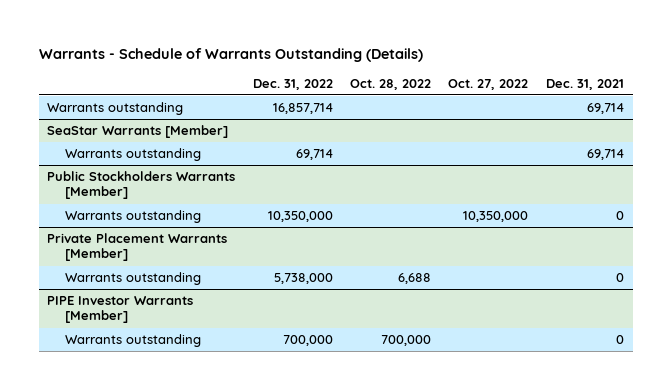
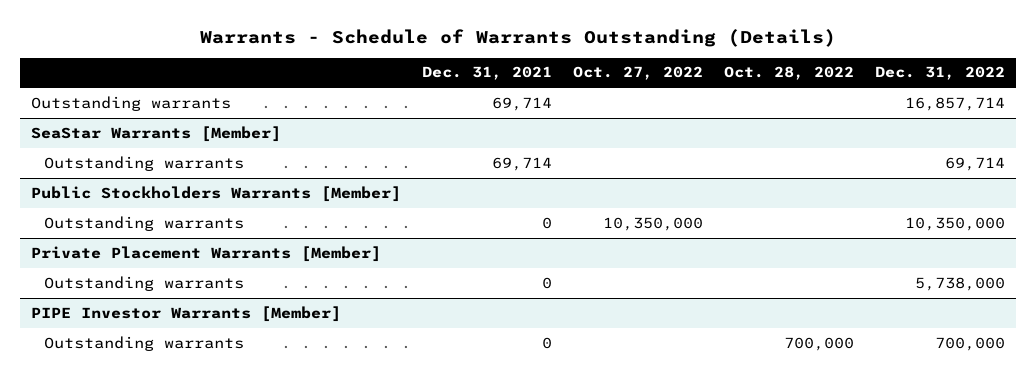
- | Dec. 31, 2022 | Oct. 28, 2022 | Oct. 27, 2022 | Dec. 31, 2021
+ | Dec. 31, 2021 | Oct. 27, 2022 | Oct. 28, 2022 | Dec. 31, 2022
- Warrants outstanding | 16,857,714 | | | 69,714
+ Outstanding warrants | 69,714 | | | 16,857,714
@ SeaStar Warrants [Member]
- Warrants outstanding | 69,714 | | | 69,714
+ Outstanding warrants | 69,714 | | | 69,714
@ Public Stockholders Warrants [Member]
- Warrants outstanding | 10,350,000 | | 10,350,000 | 0
+ Outstanding warrants | 0 | 10,350,000 | | 10,350,000
@ Private Placement Warrants [Member]
- Warrants outstanding | 5,738,000 | 6,688 | | 0
+ Outstanding warrants | 0 | | | 5,738,000
@ PIPE Investor Warrants [Member]
- Warrants outstanding | 700,000 | 700,000 | | 0
+ Outstanding warrants | 0 | | 700,000 | 700,000

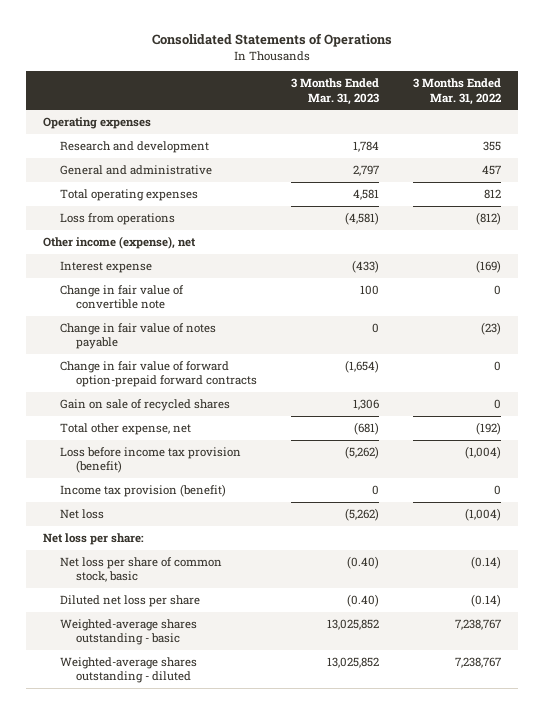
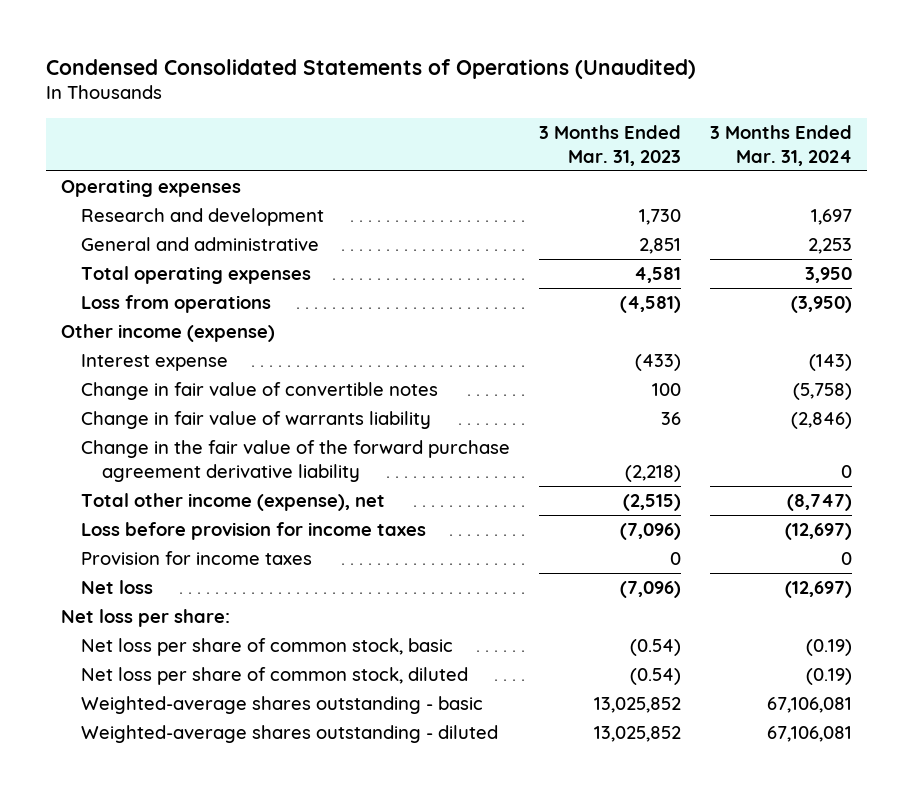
- Consolidated Statements of Operations
+ Condensed Consolidated Statements of Operations (Unaudited)
- | 3 Months Ended Mar. 31, 2023 | 3 Months Ended Mar. 31, 2022
+ | 3 Months Ended Mar. 31, 2023 | 3 Months Ended Mar. 31, 2024
- Research and development | 1,784 | 355
- General and administrative | 2,797 | 457
+ Research and development | 1,730 | 1,697
+ General and administrative | 2,851 | 2,253
- Other income (expense), net
+ Other income (expense)
- Change in fair value of convertible note | 100 | 0
- Change in fair value of notes payable | 0 | (23)
- Change in fair value of forward option-prepaid forward contracts | (1,654) | 0
- Gain on sale of recycled shares | 1,306 | 0
- Total other expense, net | (681) | (192)
- Loss before income tax provision (benefit) | (5,262) | (1,004)
- Income tax provision (benefit) | 0 | 0
- Net loss | (5,262) | (1,004)
+ Change in fair value of convertible notes | 100 | (5,758)
+ Change in fair value of warrants liability | 36 | (2,846)
+ Change in the fair value of the forward purchase agreement derivative liability | (2,218) | 0
+ Total other income (expense), net | (2,515) | (8,747)
+ Loss before provision for income taxes | (7,096) | (12,697)
+ Provision for income taxes | 0 | 0
+ Net loss | (7,096) | (12,697)
- Net loss per share of common stock, basic | (0.40) | (0.14)
- Diluted net loss per share | (0.40) | (0.14)
+ Net loss per share of common stock, basic | (0.54) | (0.19)
+ Net loss per share of common stock, diluted | (0.54) | (0.19)

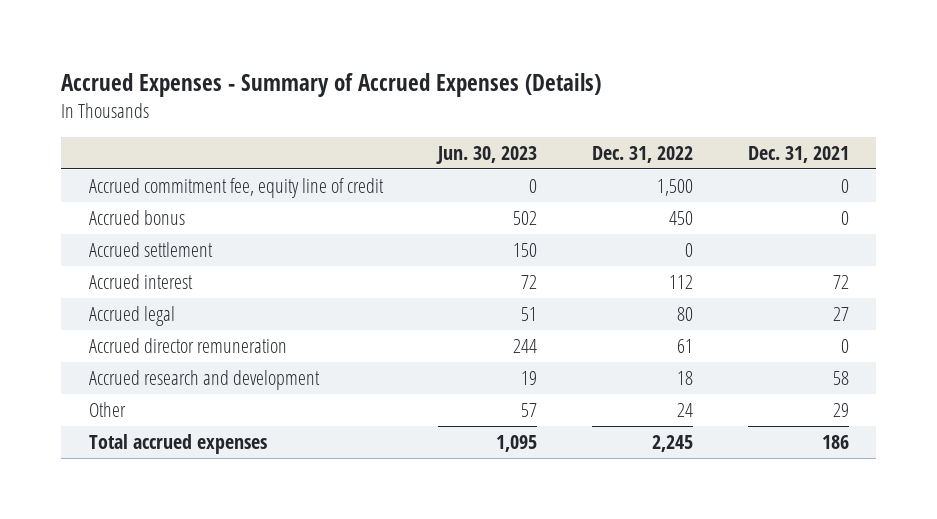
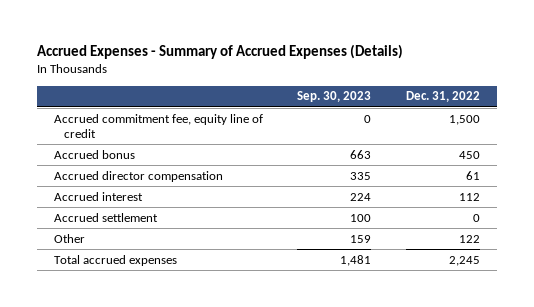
- | Jun. 30, 2023 | Dec. 31, 2022 | Dec. 31, 2021
+ | Sep. 30, 2023 | Dec. 31, 2022
+ Accrued director compensation | 335 | 61
- Accrued legal | 51 | 80 | 27
- Accrued director remuneration | 244 | 61 | 0
- Accrued research and development | 19 | 18 | 58
- Other | 57 | 24 | 29
moved down: Accrued settlement | 100 | 0
+ Other | 159 | 122

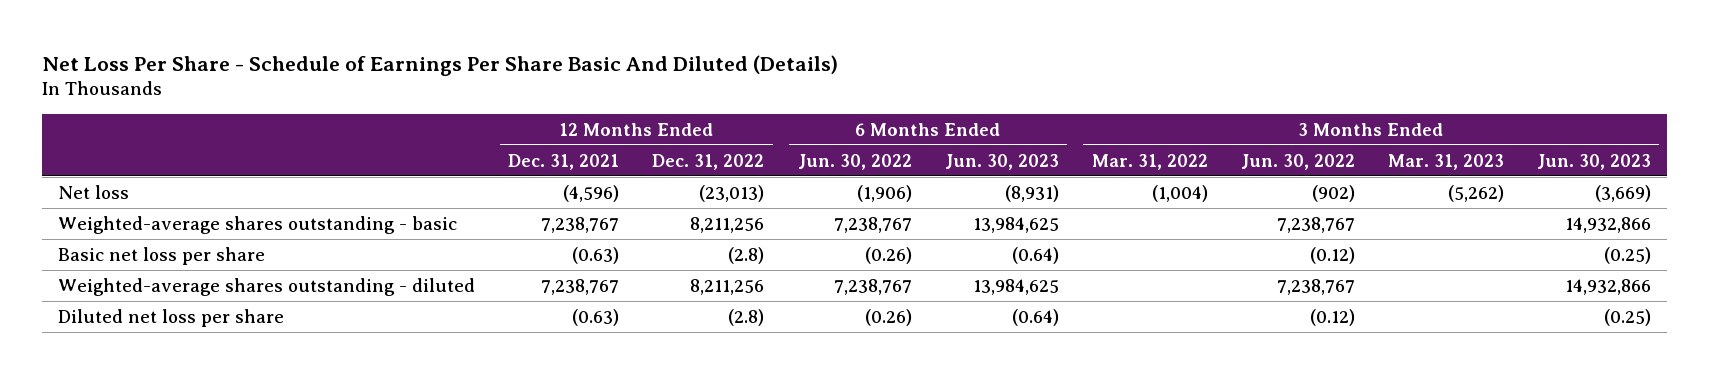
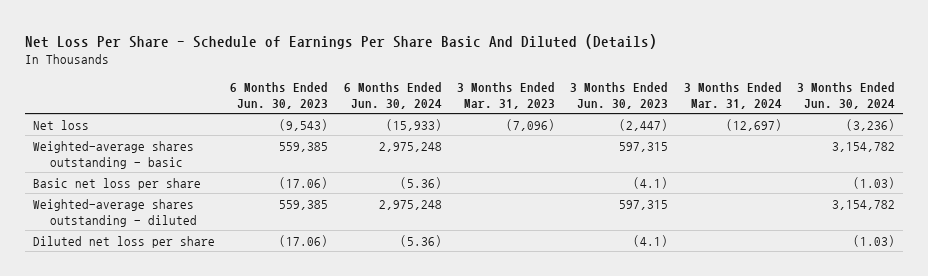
- | 12 Months Ended Dec. 31, 2021 | 12 Months Ended Dec. 31, 2022 | 6 Months Ended Jun. 30, 2022 | 6 Months Ended Jun. 30, 2023 | 3 Months Ended Mar. 31, 2022 | 3 Months Ended Jun. 30, 2022 | 3 Months Ended Mar. 31, 2023 | 3 Months Ended Jun. 30, 2023
+ | 6 Months Ended Jun. 30, 2023 | 6 Months Ended Jun. 30, 2024 | 3 Months Ended Mar. 31, 2023 | 3 Months Ended Jun. 30, 2023 | 3 Months Ended Mar. 31, 2024 | 3 Months Ended Jun. 30, 2024
- Net loss | (4,596) | (23,013) | (1,906) | (8,931) | (1,004) | (902) | (5,262) | (3,669)
- Weighted-average shares outstanding - basic | 7,238,767 | 8,211,256 | 7,238,767 | 13,984,625 | | 7,238,767 | | 14,932,866
- Basic net loss per share | (0.63) | (2.8) | (0.26) | (0.64) | | (0.12) | | (0.25)
- Weighted-average shares outstanding - diluted | 7,238,767 | 8,211,256 | 7,238,767 | 13,984,625 | | 7,238,767 | | 14,932,866
- Diluted net loss per share | (0.63) | (2.8) | (0.26) | (0.64) | | (0.12) | | (0.25)
+ Net loss | (9,543) | (15,933) | (7,096) | (2,447) | (12,697) | (3,236)
+ Weighted-average shares outstanding - basic | 559,385 | 2,975,248 | | 597,315 | | 3,154,782
+ Basic net loss per share | (17.06) | (5.36) | | (4.1) | | (1.03)
+ Weighted-average shares outstanding - diluted | 559,385 | 2,975,248 | | 597,315 | | 3,154,782
+ Diluted net loss per share | (17.06) | (5.36) | | (4.1) | | (1.03)

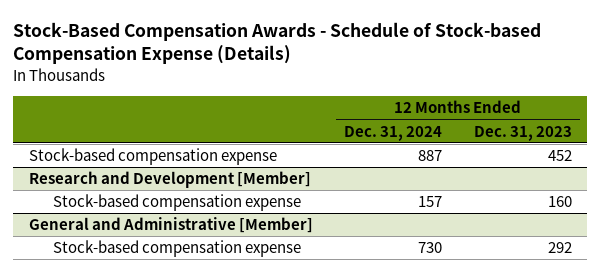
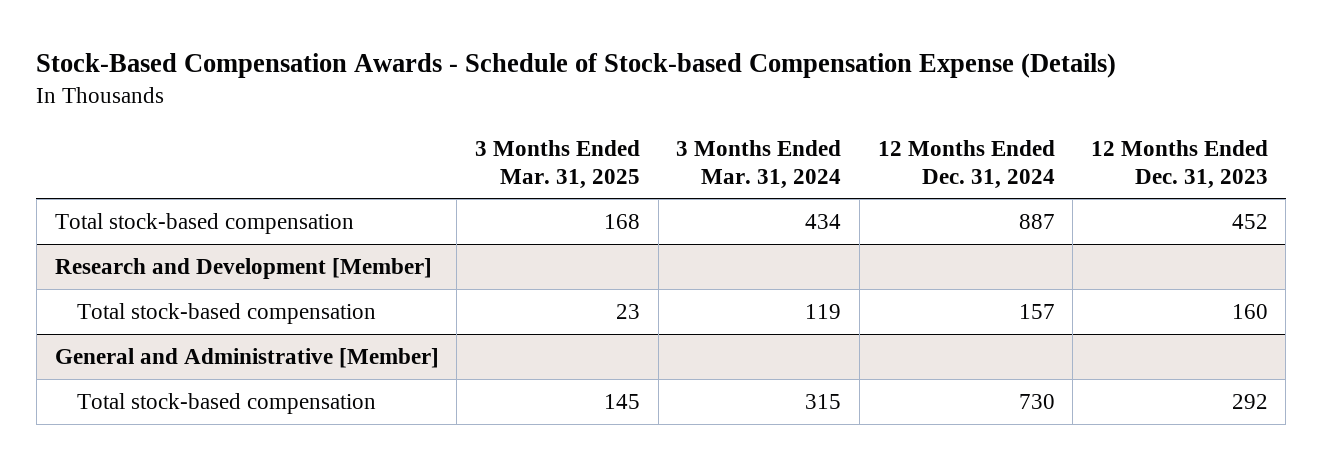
- | 12 Months Ended Dec. 31, 2024 | 12 Months Ended Dec. 31, 2023
+ | 3 Months Ended Mar. 31, 2025 | 3 Months Ended Mar. 31, 2024 | 12 Months Ended Dec. 31, 2024 | 12 Months Ended Dec. 31, 2023
- Stock-based compensation expense | 887 | 452
+ Total stock-based compensation | 168 | 434 | 887 | 452
@ Research and Development [Member]
- Stock-based compensation expense | 157 | 160
+ Total stock-based compensation | 23 | 119 | 157 | 160
@ General and Administrative [Member]
- Stock-based compensation expense | 730 | 292
+ Total stock-based compensation | 145 | 315 | 730 | 292

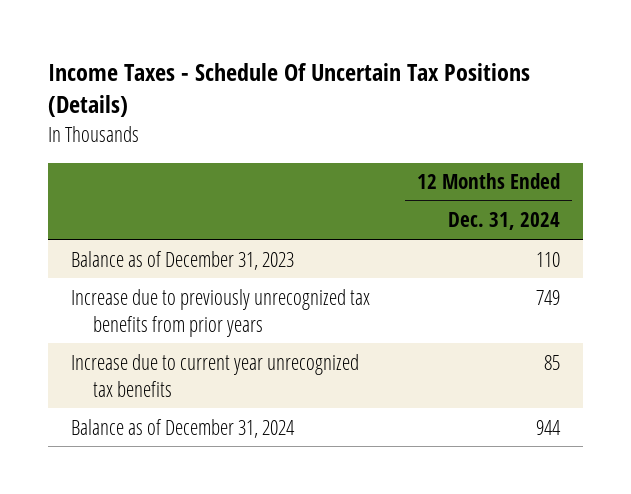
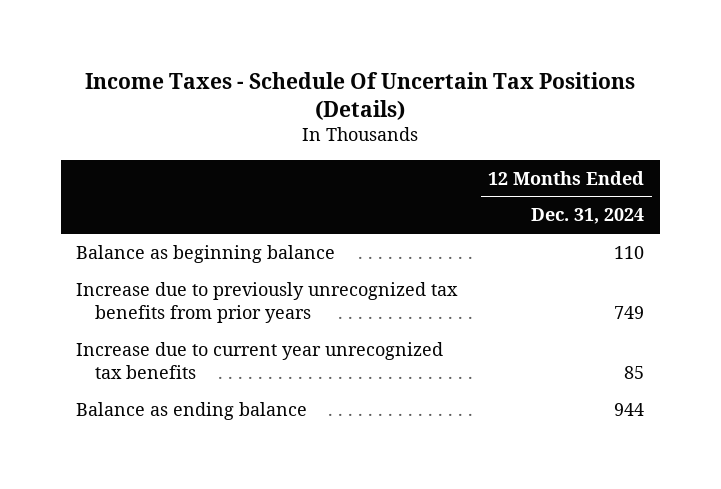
- Balance as of December 31, 2023 | 110
+ Balance as beginning balance | 110
- Balance as of December 31, 2024 | 944
+ Balance as ending balance | 944

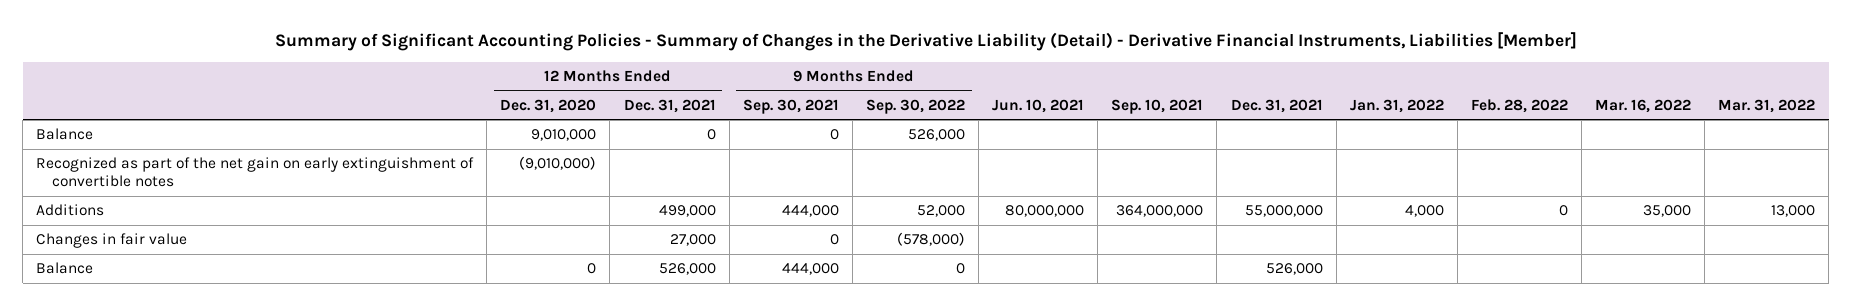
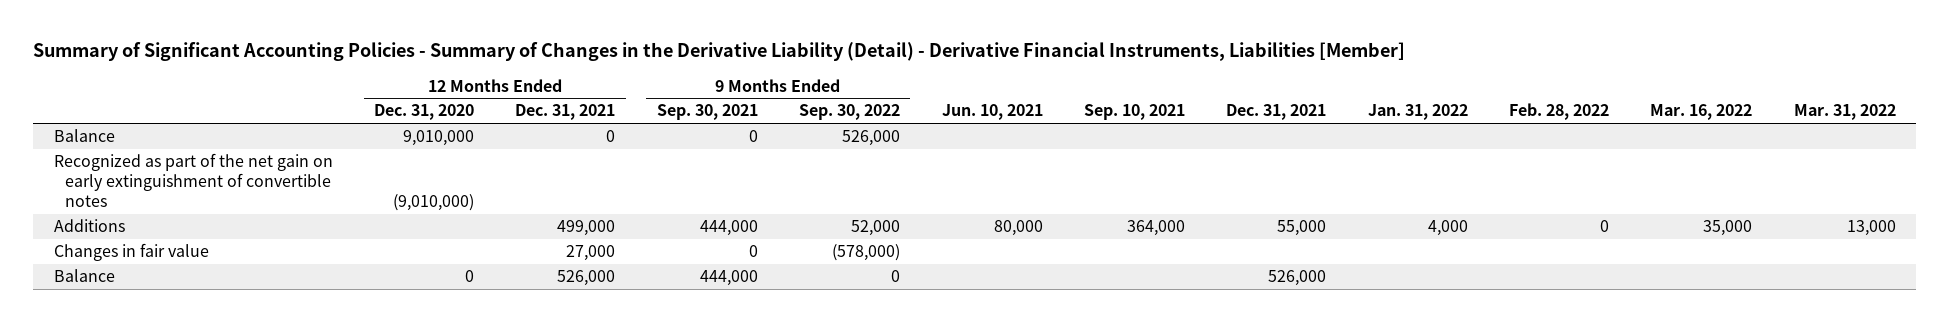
- Additions | | 499,000 | 444,000 | 52,000 | 80,000,000 | 364,000,000 | 55,000,000 | 4,000 | 0 | 35,000 | 13,000
+ Additions | | 499,000 | 444,000 | 52,000 | 80,000 | 364,000 | 55,000 | 4,000 | 0 | 35,000 | 13,000

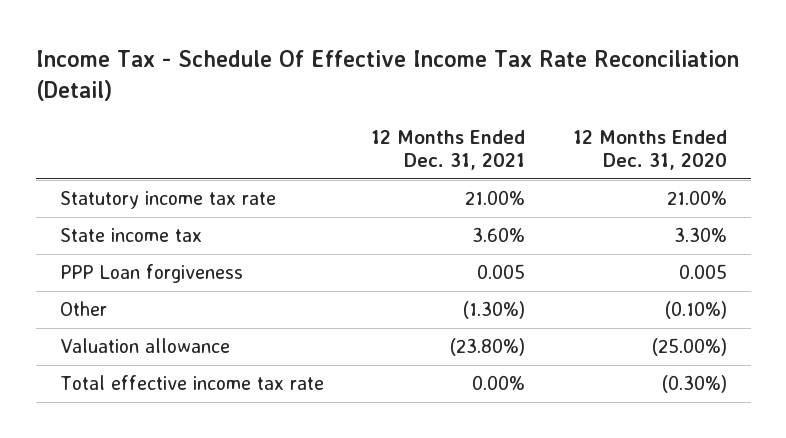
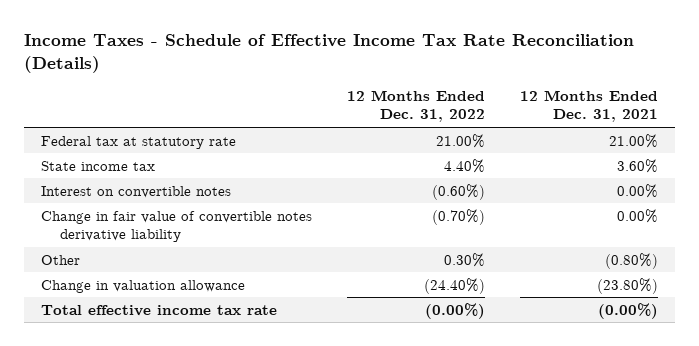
- Income Tax - Schedule Of Effective Income Tax Rate Reconciliation (Detail)
+ Income Taxes - Schedule of Effective Income Tax Rate Reconciliation (Details)
- | 12 Months Ended Dec. 31, 2021 | 12 Months Ended Dec. 31, 2020
+ | 12 Months Ended Dec. 31, 2022 | 12 Months Ended Dec. 31, 2021
- Statutory income tax rate | 21.00% | 21.00%
+ Federal tax at statutory rate | 21.00% | 21.00%
- PPP Loan forgiveness | 0.005 | 0.005
- Other | (1.30%) | (0.10%)
- Valuation allowance | (23.80%) | (25.00%)
- Total effective income tax rate | 0.00% | (0.30%)
+ Interest on convertible notes | (0.60%) | 0.00%
+ Change in fair value of convertible notes derivative liability | (0.70%) | 0.00%
+ Other | 0.30% | (0.80%)
+ Change in valuation allowance | (24.40%) | (23.80%)
+ Total effective income tax rate | (0.00%) | (0.00%)

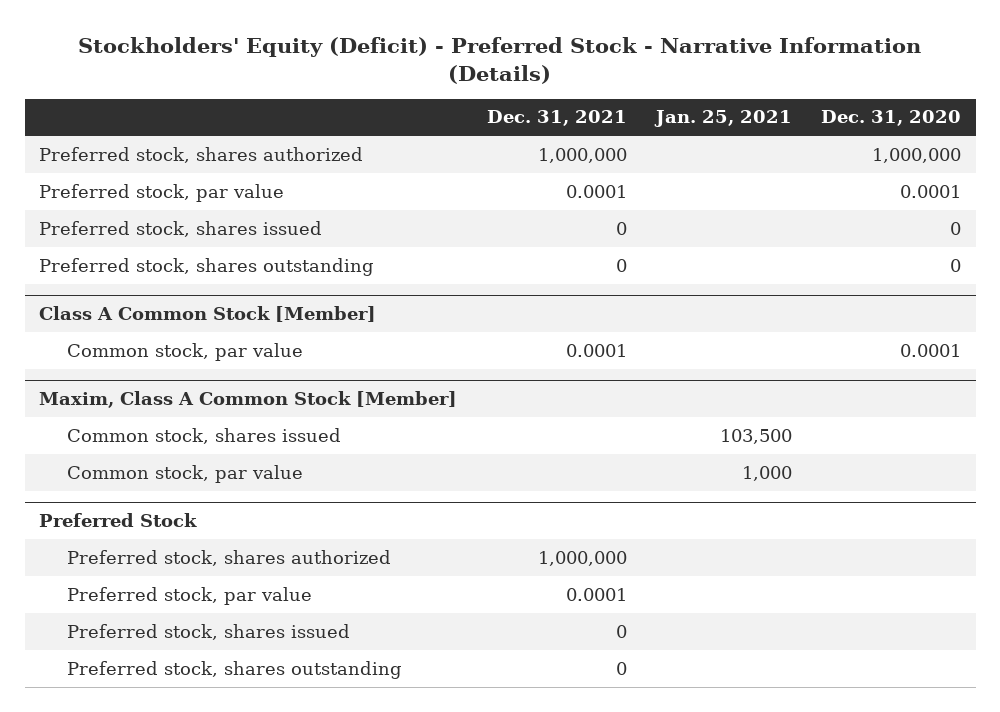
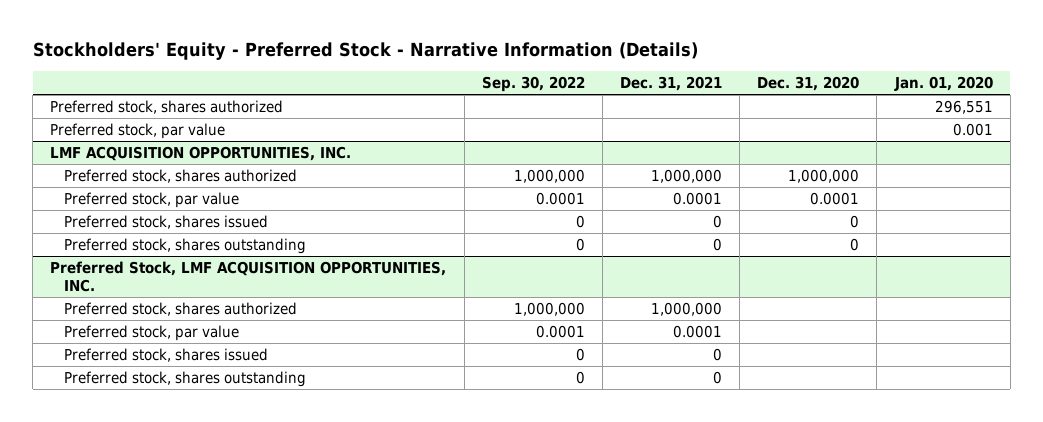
- Stockholders' Equity (Deficit) - Preferred Stock - Narrative Information (Details)
+ Stockholders' Equity - Preferred Stock - Narrative Information (Details)
- | Dec. 31, 2021 | Jan. 25, 2021 | Dec. 31, 2020
+ | Sep. 30, 2022 | Dec. 31, 2021 | Dec. 31, 2020 | Jan. 01, 2020
+ Preferred stock, shares authorized | | | | 296,551
+ Preferred stock, par value | | | | 0.001
+ LMF ACQUISITION OPPORTUNITIES, INC.
- Class A Common Stock [Member]
- Common stock, par value | 0.0001 | | 0.0001
- Maxim, Class A Common Stock [Member]
- Common stock, shares issued | | 103,500 |
- Common stock, par value | | 1,000 |
- Preferred Stock
+ Preferred Stock, LMF ACQUISITION OPPORTUNITIES, INC.

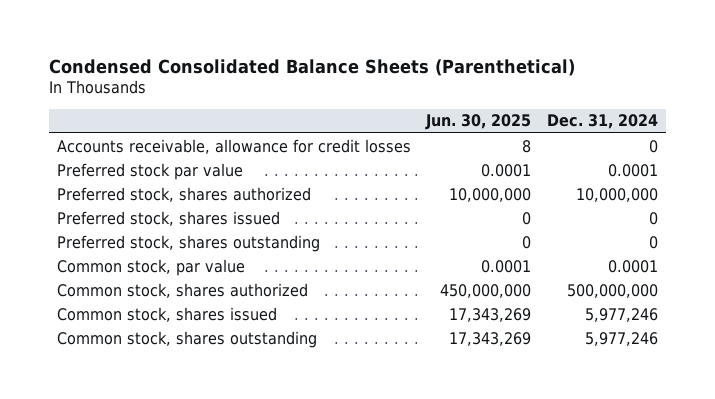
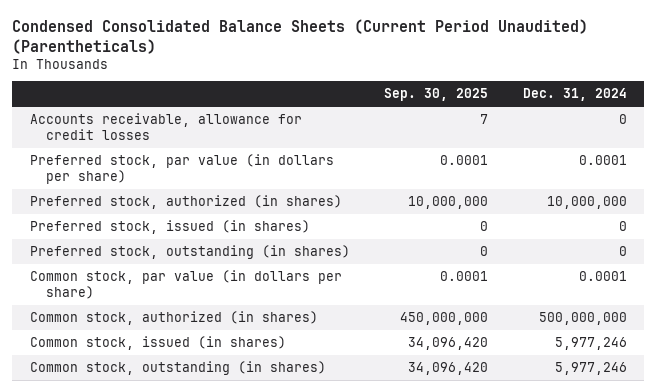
- Condensed Consolidated Balance Sheets (Parenthetical)
+ Condensed Consolidated Balance Sheets (Current Period Unaudited) (Parentheticals)
- | Jun. 30, 2025 | Dec. 31, 2024
+ | Sep. 30, 2025 | Dec. 31, 2024
- Preferred stock par value | 0.0001 | 0.0001
- Preferred stock, shares authorized | 10,000,000 | 10,000,000
- Preferred stock, shares issued | 0 | 0
- Preferred stock, shares outstanding | 0 | 0
- Common stock, par value | 0.0001 | 0.0001
- Common stock, shares authorized | 450,000,000 | 500,000,000
- Common stock, shares issued | 17,343,269 | 5,977,246
- Common stock, shares outstanding | 17,343,269 | 5,977,246
+ Preferred stock, par value (in dollars per share) | 0.0001 | 0.0001
+ Preferred stock, authorized (in shares) | 10,000,000 | 10,000,000
+ Preferred stock, issued (in shares) | 0 | 0
+ Preferred stock, outstanding (in shares) | 0 | 0
+ Common stock, par value (in dollars per share) | 0.0001 | 0.0001
+ Common stock, authorized (in shares) | 450,000,000 | 500,000,000
+ Common stock, issued (in shares) | 34,096,420 | 5,977,246
+ Common stock, outstanding (in shares) | 34,096,420 | 5,977,246

